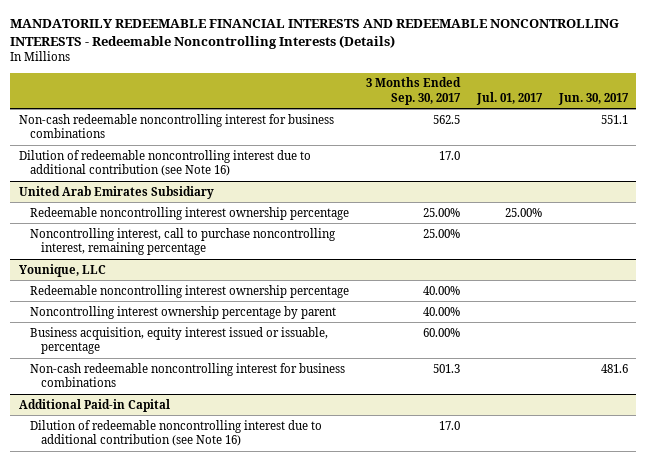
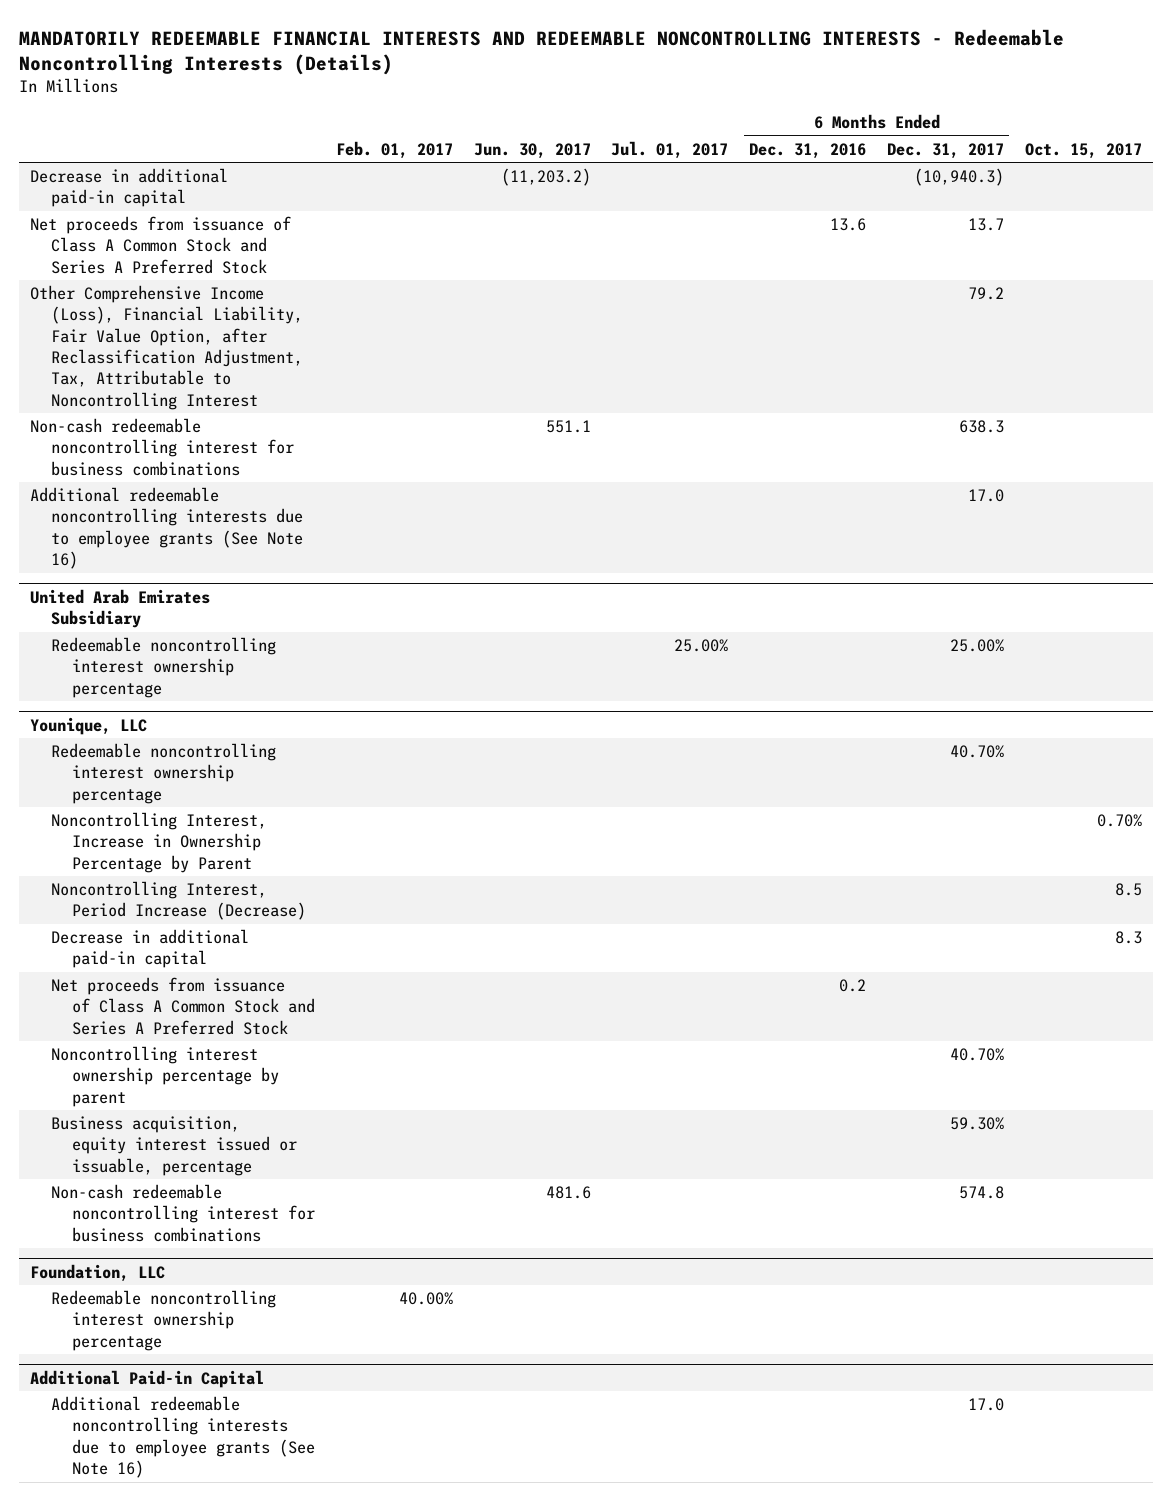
- | 3 Months Ended Sep. 30, 2017 | Jul. 01, 2017 | Jun. 30, 2017
+ | Feb. 01, 2017 | Jun. 30, 2017 | Jul. 01, 2017 | 6 Months Ended Dec. 31, 2016 | 6 Months Ended Dec. 31, 2017 | Oct. 15, 2017
+ Decrease in additional paid-in capital | | (11,203.2) | | | (10,940.3) |
+ Net proceeds from issuance of Class A Common Stock and Series A Preferred Stock | | | | 13.6 | 13.7 |
+ Other Comprehensive Income (Loss), Financial Liability, Fair Value Option, after Reclassification Adjustment, Tax, Attributable to Noncontrolling Interest | | | | | 79.2 |
- Dilution of redeemable noncontrolling interest due to additional contribution (see Note 16) | 17.0 | |
+ Additional redeemable noncontrolling interests due to employee grants (See Note 16) | | | | | 17.0 |
@ United Arab Emirates Subsidiary
- Noncontrolling interest, call to purchase noncontrolling interest, remaining percentage | 25.00% | |
@ Younique, LLC
+ Noncontrolling Interest, Increase in Ownership Percentage by Parent | | | | | | 0.70%
+ Noncontrolling Interest, Period Increase (Decrease) | | | | | | 8.5
+ Decrease in additional paid-in capital | | | | | | 8.3
+ Net proceeds from issuance of Class A Common Stock and Series A Preferred Stock | | | | 0.2 | |
+ Foundation, LLC
+ Redeemable noncontrolling interest ownership percentage | 40.00% | | | | |
@ Additional Paid-in Capital
- Dilution of redeemable noncontrolling interest due to additional contribution (see Note 16) | 17.0 | |
+ Additional redeemable noncontrolling interests due to employee grants (See Note 16) | | | | | 17.0 |

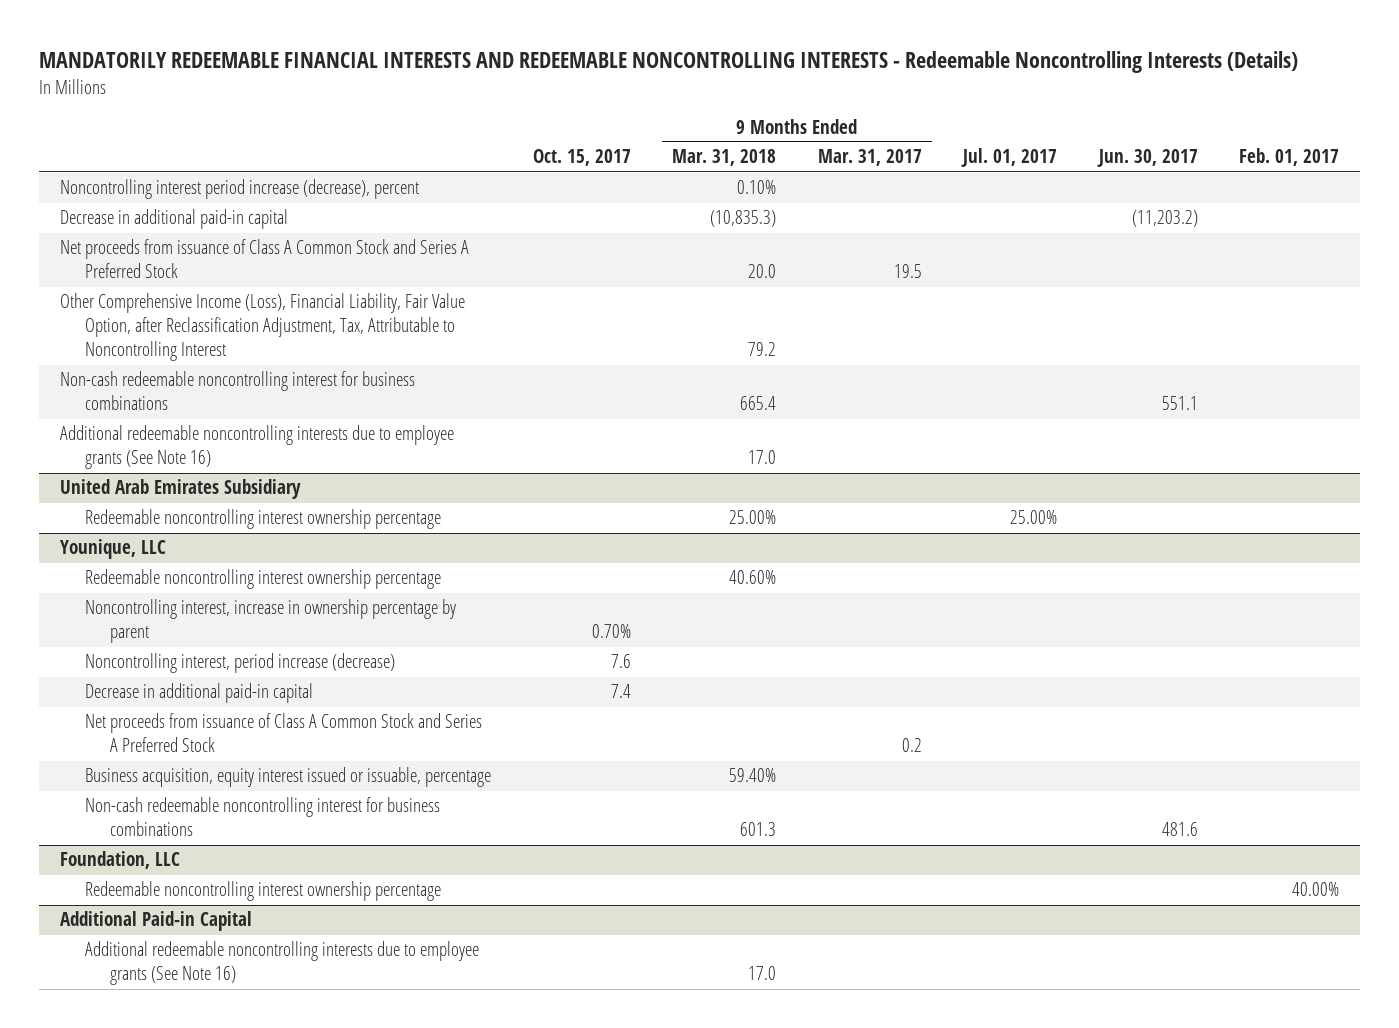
- | Feb. 01, 2017 | Jun. 30, 2017 | Jul. 01, 2017 | 6 Months Ended Dec. 31, 2016 | 6 Months Ended Dec. 31, 2017 | Oct. 15, 2017
+ | Oct. 15, 2017 | 9 Months Ended Mar. 31, 2018 | 9 Months Ended Mar. 31, 2017 | Jul. 01, 2017 | Jun. 30, 2017 | Feb. 01, 2017
+ Noncontrolling interest period increase (decrease), percent | | 0.10% | | | |
@ Younique, LLC
- Noncontrolling Interest, Increase in Ownership Percentage by Parent | | | | | | 0.70%
- Noncontrolling Interest, Period Increase (Decrease) | | | | | | 8.5
- Decrease in additional paid-in capital | | | | | | 8.3
+ Noncontrolling interest, increase in ownership percentage by parent | 0.70% | | | | |
+ Noncontrolling interest, period increase (decrease) | 7.6 | | | | |
+ Decrease in additional paid-in capital | 7.4 | | | | |
- Noncontrolling interest ownership percentage by parent | | | | | 40.70% |

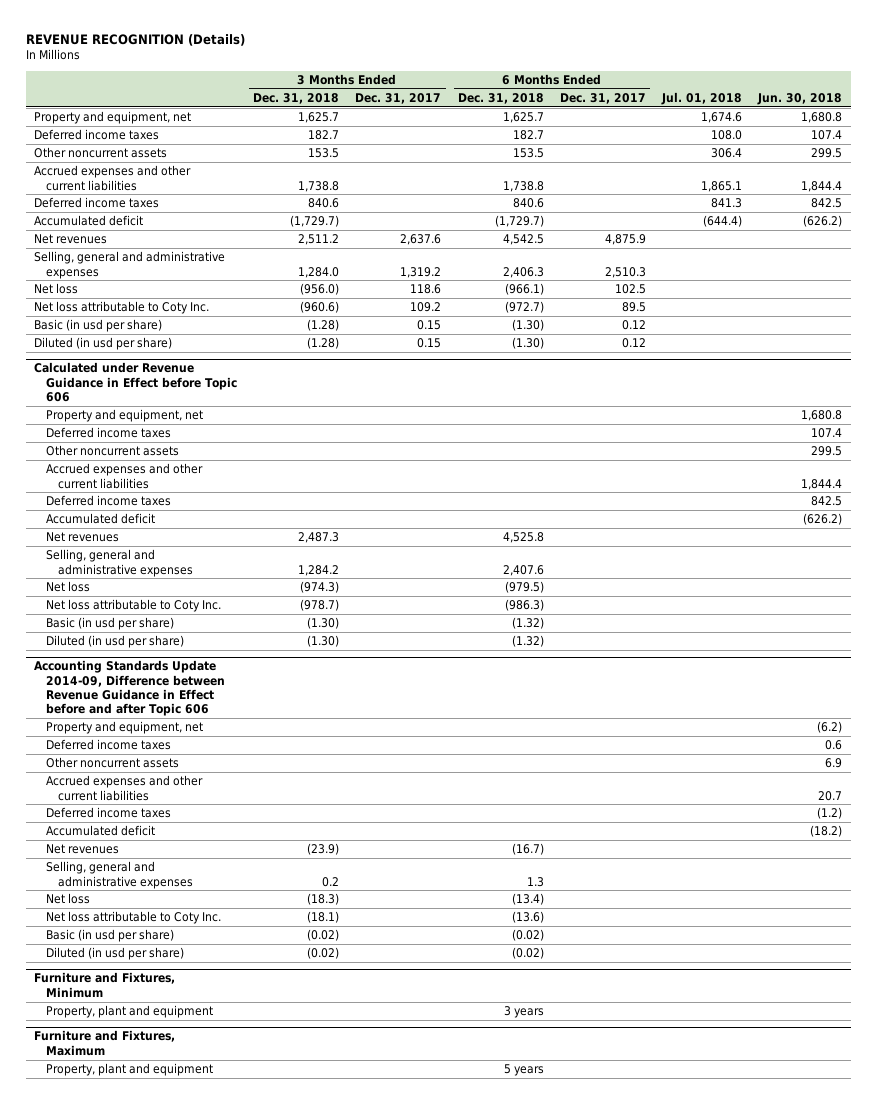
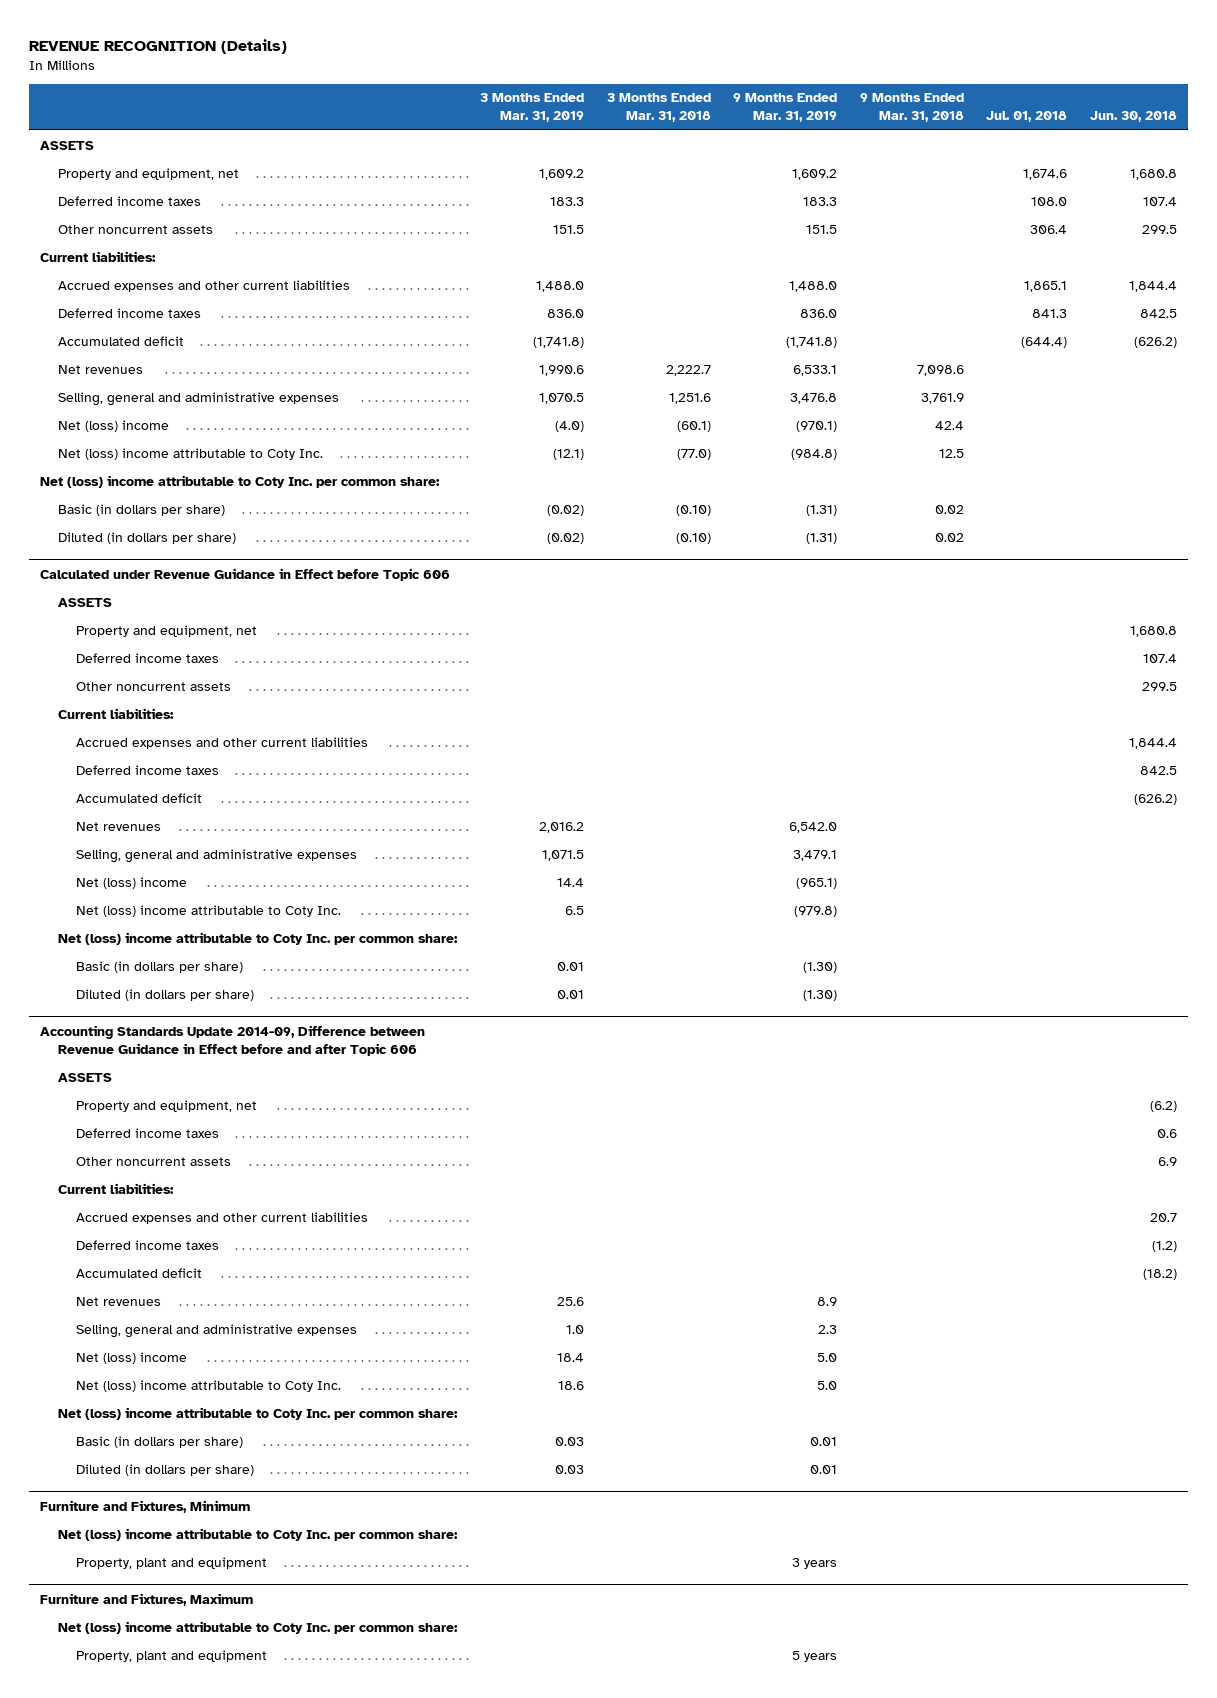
- | 3 Months Ended Dec. 31, 2018 | 3 Months Ended Dec. 31, 2017 | 6 Months Ended Dec. 31, 2018 | 6 Months Ended Dec. 31, 2017 | Jul. 01, 2018 | Jun. 30, 2018
+ | 3 Months Ended Mar. 31, 2019 | 3 Months Ended Mar. 31, 2018 | 9 Months Ended Mar. 31, 2019 | 9 Months Ended Mar. 31, 2018 | Jul. 01, 2018 | Jun. 30, 2018
+ ASSETS
+ Current liabilities:
- Net loss | (956.0) | 118.6 | (966.1) | 102.5 | |
- Net loss attributable to Coty Inc. | (960.6) | 109.2 | (972.7) | 89.5 | |
- Basic (in usd per share) | (1.28) | 0.15 | (1.30) | 0.12 | |
- Diluted (in usd per share) | (1.28) | 0.15 | (1.30) | 0.12 | |
+ Net (loss) income | (4.0) | (60.1) | (970.1) | 42.4 | |
+ Net (loss) income attributable to Coty Inc. | (12.1) | (77.0) | (984.8) | 12.5 | |
+ Net (loss) income attributable to Coty Inc. per common share:
+ Basic (in dollars per share) | (0.02) | (0.10) | (1.31) | 0.02 | |
+ Diluted (in dollars per share) | (0.02) | (0.10) | (1.31) | 0.02 | |
@ Calculated under Revenue Guidance in Effect before Topic 606
+ ASSETS
+ Current liabilities:
- Net loss | (974.3) | | (979.5) | | |
- Net loss attributable to Coty Inc. | (978.7) | | (986.3) | | |
- Basic (in usd per share) | (1.30) | | (1.32) | | |
- Diluted (in usd per share) | (1.30) | | (1.32) | | |
+ Net (loss) income | 14.4 | | (965.1) | | |
+ Net (loss) income attributable to Coty Inc. | 6.5 | | (979.8) | | |
+ Net (loss) income attributable to Coty Inc. per common share:
+ Basic (in dollars per share) | 0.01 | | (1.30) | | |
+ Diluted (in dollars per share) | 0.01 | | (1.30) | | |
@ Accounting Standards Update 2014-09, Difference between Revenue Guidance in Effect before and after Topic 606
+ ASSETS
+ Current liabilities:
- Net loss | (18.3) | | (13.4) | | |
- Net loss attributable to Coty Inc. | (18.1) | | (13.6) | | |
- Basic (in usd per share) | (0.02) | | (0.02) | | |
- Diluted (in usd per share) | (0.02) | | (0.02) | | |
+ Net (loss) income | 18.4 | | 5.0 | | |
+ Net (loss) income attributable to Coty Inc. | 18.6 | | 5.0 | | |
+ Net (loss) income attributable to Coty Inc. per common share:
+ Basic (in dollars per share) | 0.03 | | 0.01 | | |
+ Diluted (in dollars per share) | 0.03 | | 0.01 | | |
@ Furniture and Fixtures, Minimum
+ Net (loss) income attributable to Coty Inc. per common share:
@ Furniture and Fixtures, Maximum
+ Net (loss) income attributable to Coty Inc. per common share:

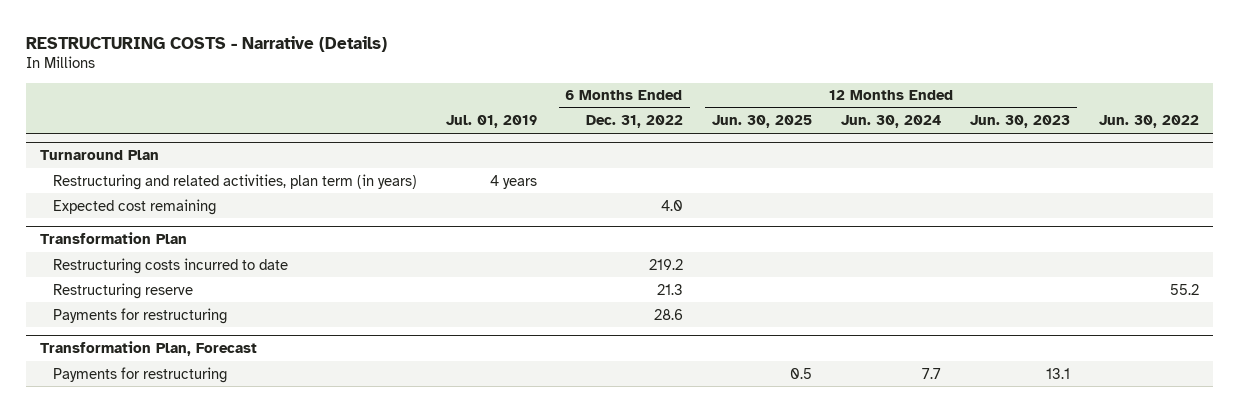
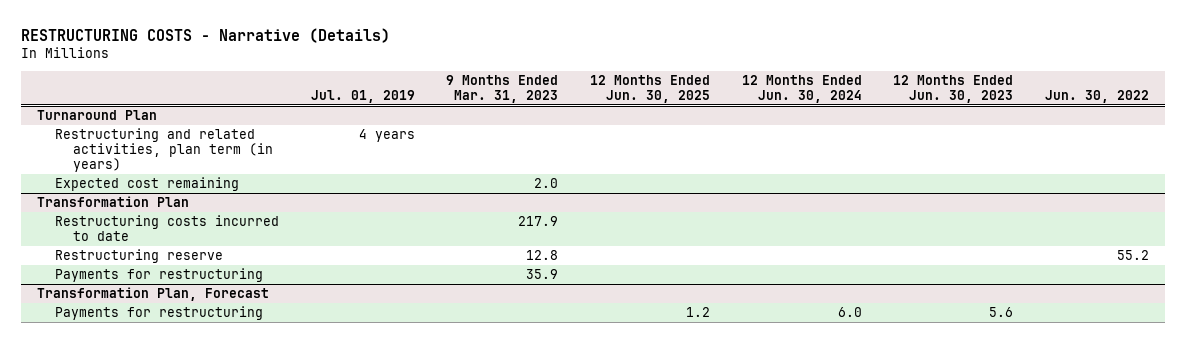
- | Jul. 01, 2019 | 6 Months Ended Dec. 31, 2022 | 12 Months Ended Jun. 30, 2025 | 12 Months Ended Jun. 30, 2024 | 12 Months Ended Jun. 30, 2023 | Jun. 30, 2022
+ | Jul. 01, 2019 | 9 Months Ended Mar. 31, 2023 | 12 Months Ended Jun. 30, 2025 | 12 Months Ended Jun. 30, 2024 | 12 Months Ended Jun. 30, 2023 | Jun. 30, 2022
@ Transformation Plan, Forecast
- Payments for restructuring | | | 0.5 | 7.7 | 13.1 |
+ Payments for restructuring | | | 1.2 | 6.0 | 5.6 |

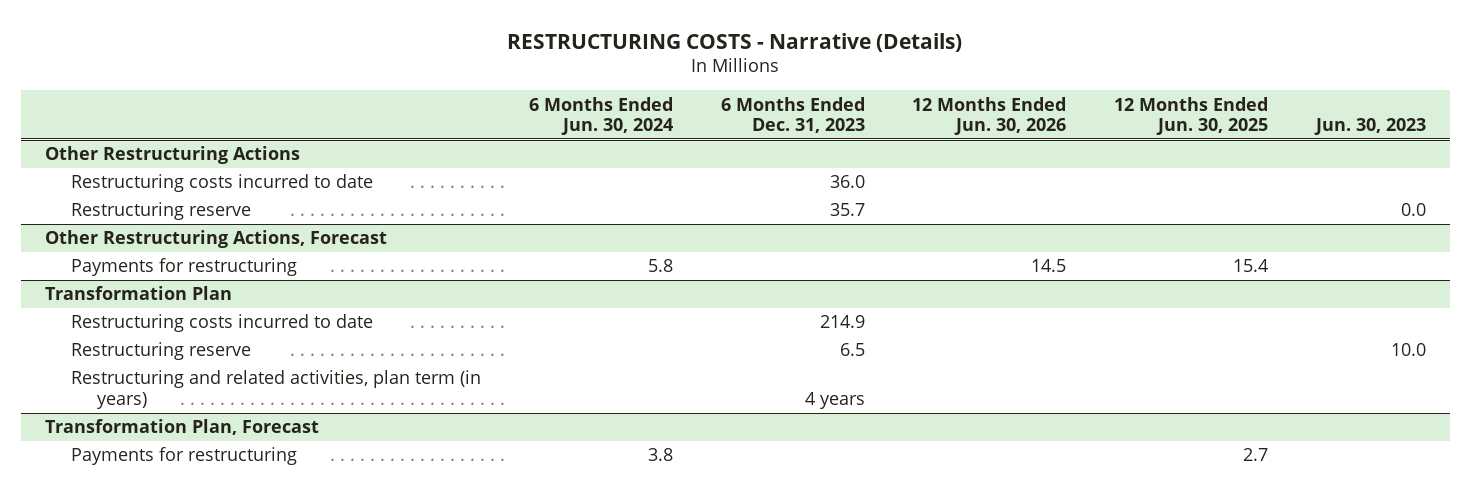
- | Jul. 01, 2019 | 9 Months Ended Mar. 31, 2023 | 12 Months Ended Jun. 30, 2025 | 12 Months Ended Jun. 30, 2024 | 12 Months Ended Jun. 30, 2023 | Jun. 30, 2022
+ | 6 Months Ended Jun. 30, 2024 | 6 Months Ended Dec. 31, 2023 | 12 Months Ended Jun. 30, 2026 | 12 Months Ended Jun. 30, 2025 | Jun. 30, 2023
- Turnaround Plan
- Restructuring and related activities, plan term (in years) | 4 years | | | | |
- Expected cost remaining | | 2.0 | | | |
+ Other Restructuring Actions
+ Restructuring costs incurred to date | | 36.0 | | |
+ Restructuring reserve | | 35.7 | | | 0.0
+ Other Restructuring Actions, Forecast
+ Payments for restructuring | 5.8 | | 14.5 | 15.4 |
@ Transformation Plan
- Payments for restructuring | | 35.9 | | | |
+ Restructuring and related activities, plan term (in years) | | 4 years | | |
@ Transformation Plan, Forecast
- Payments for restructuring | | | 1.2 | 6.0 | 5.6 |
+ Payments for restructuring | 3.8 | | | 2.7 |

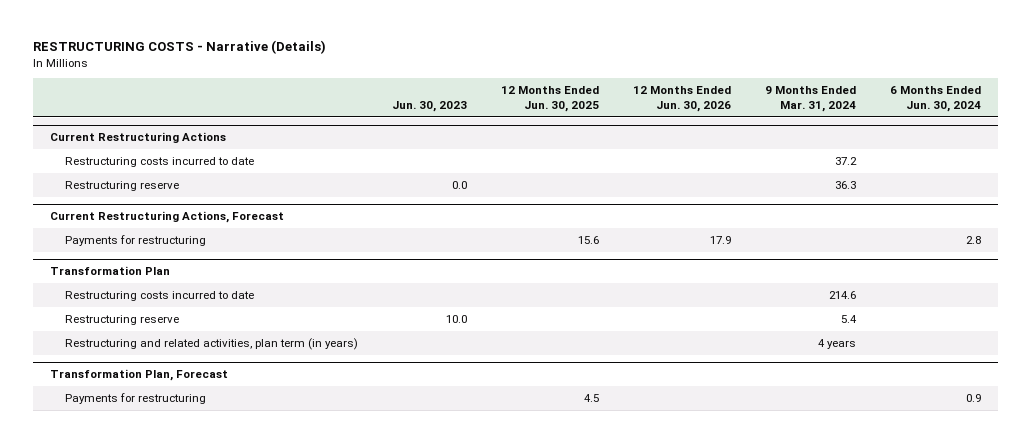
- | 6 Months Ended Jun. 30, 2024 | 6 Months Ended Dec. 31, 2023 | 12 Months Ended Jun. 30, 2026 | 12 Months Ended Jun. 30, 2025 | Jun. 30, 2023
+ | Jun. 30, 2023 | 12 Months Ended Jun. 30, 2025 | 12 Months Ended Jun. 30, 2026 | 9 Months Ended Mar. 31, 2024 | 6 Months Ended Jun. 30, 2024
- Other Restructuring Actions
- Restructuring costs incurred to date | | 36.0 | | |
- Restructuring reserve | | 35.7 | | | 0.0
- Other Restructuring Actions, Forecast
- Payments for restructuring | 5.8 | | 14.5 | 15.4 |
+ Current Restructuring Actions
+ Restructuring costs incurred to date | | | | 37.2 |
+ Restructuring reserve | 0.0 | | | 36.3 |
+ Current Restructuring Actions, Forecast
+ Payments for restructuring | | 15.6 | 17.9 | | 2.8
@ Transformation Plan, Forecast
- Payments for restructuring | 3.8 | | | 2.7 |
+ Payments for restructuring | | 4.5 | | | 0.9

